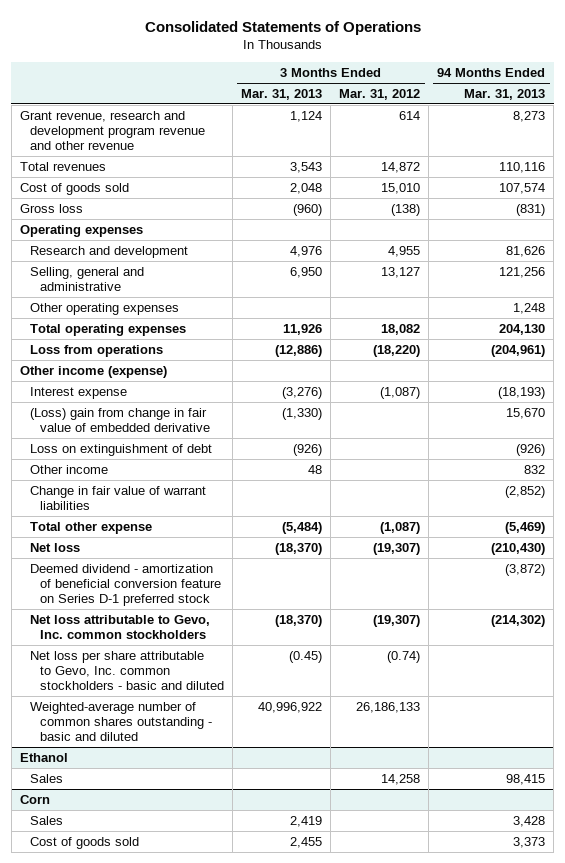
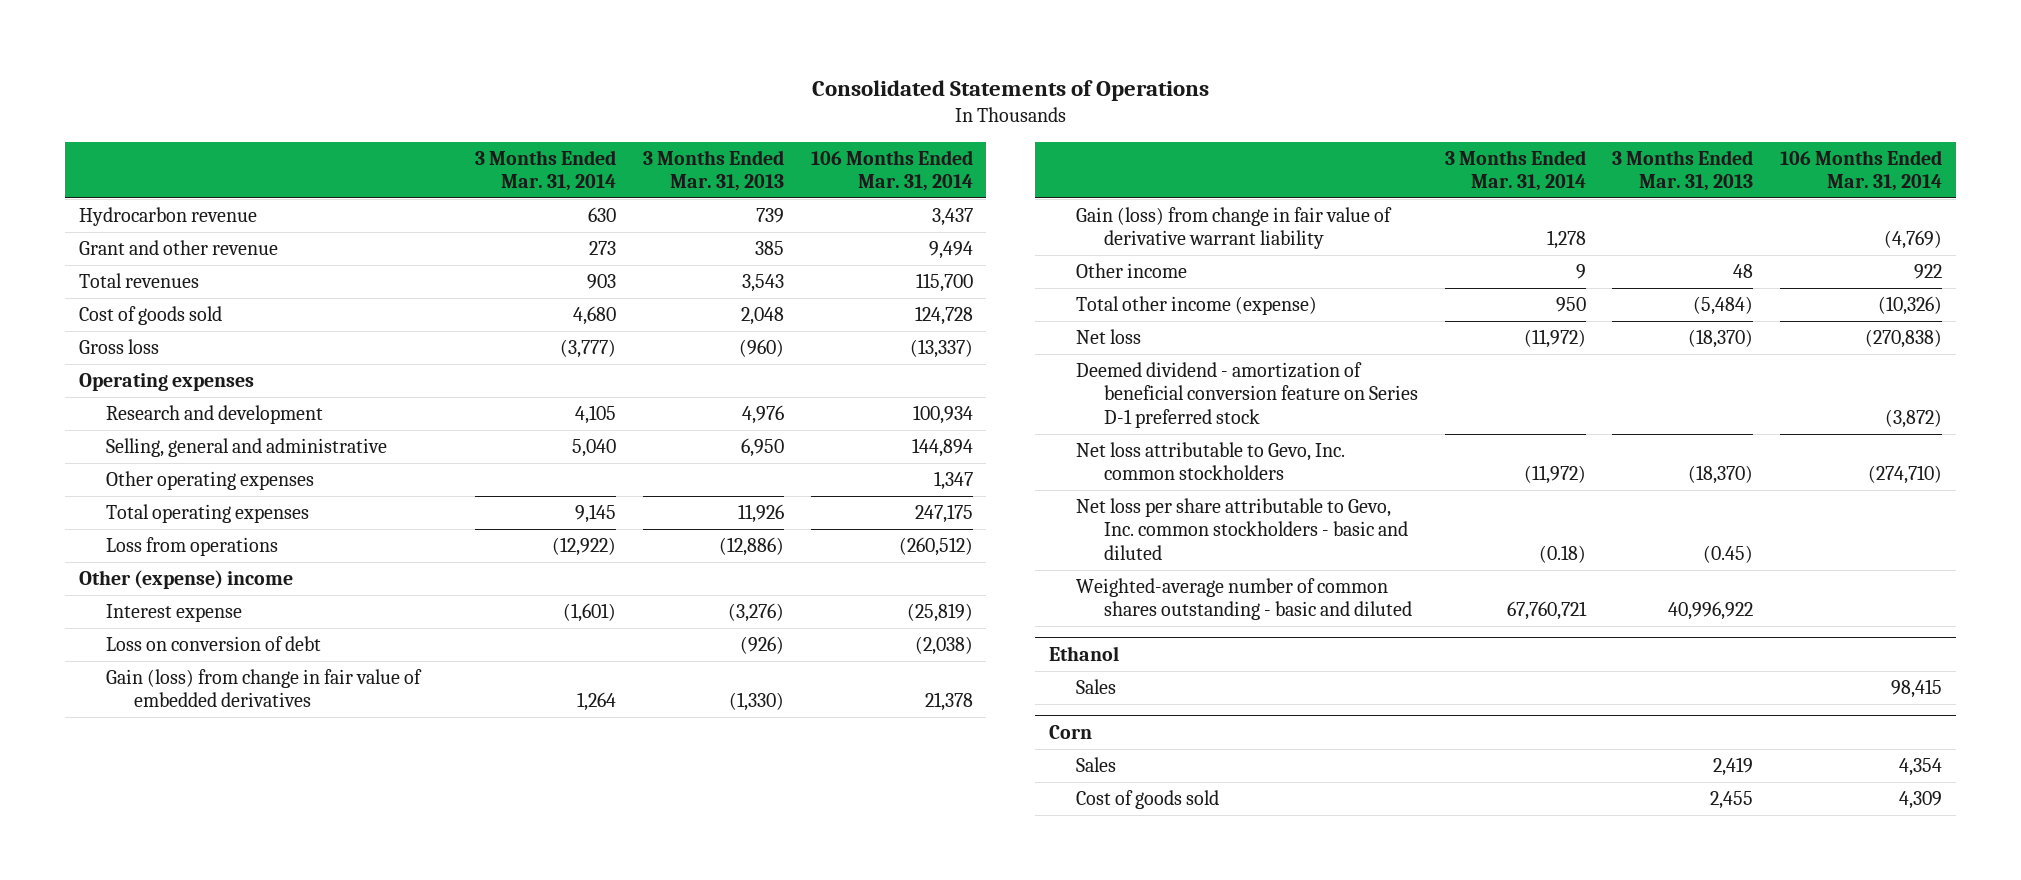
- | 3 Months Ended Mar. 31, 2013 | 3 Months Ended Mar. 31, 2012 | 94 Months Ended Mar. 31, 2013
+ | 3 Months Ended Mar. 31, 2014 | 3 Months Ended Mar. 31, 2013 | 106 Months Ended Mar. 31, 2014
- Grant revenue, research and development program revenue and other revenue | 1,124 | 614 | 8,273
+ Hydrocarbon revenue | 630 | 739 | 3,437
+ Grant and other revenue | 273 | 385 | 9,494
- Other income (expense)
+ Other (expense) income
- (Loss) gain from change in fair value of embedded derivative | (1,330) | | 15,670
- Loss on extinguishment of debt | (926) | | (926)
+ Loss on conversion of debt | | (926) | (2,038)
+ Gain (loss) from change in fair value of embedded derivatives | 1,264 | (1,330) | 21,378
+ Gain (loss) from change in fair value of derivative warrant liability | 1,278 | | (4,769)
- Change in fair value of warrant liabilities | | | (2,852)
- Total other expense | (5,484) | (1,087) | (5,469)
+ Total other income (expense) | 950 | (5,484) | (10,326)

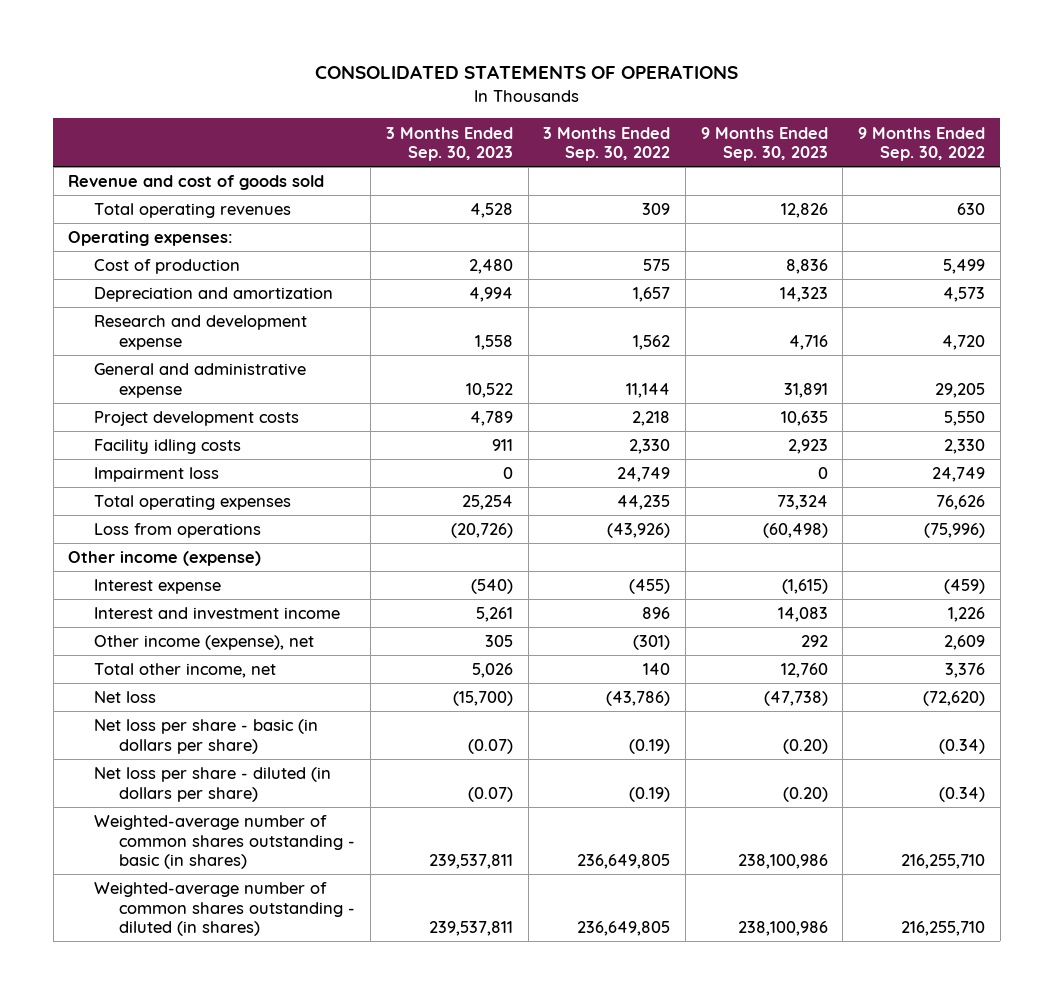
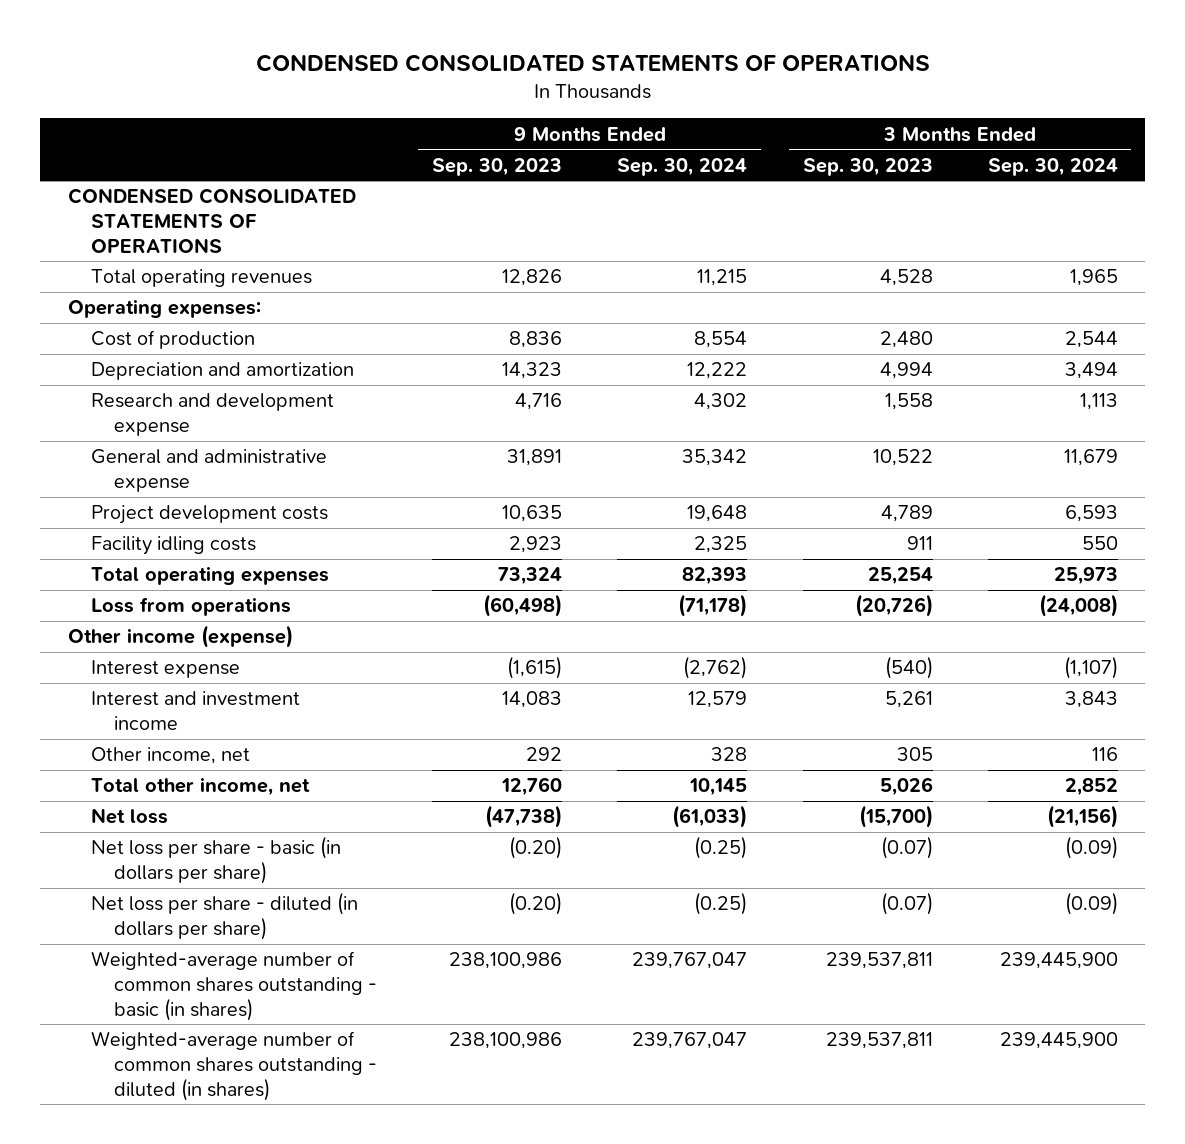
- CONSOLIDATED STATEMENTS OF OPERATIONS
+ CONDENSED CONSOLIDATED STATEMENTS OF OPERATIONS
- | 3 Months Ended Sep. 30, 2023 | 3 Months Ended Sep. 30, 2022 | 9 Months Ended Sep. 30, 2023 | 9 Months Ended Sep. 30, 2022
+ | 9 Months Ended Sep. 30, 2023 | 9 Months Ended Sep. 30, 2024 | 3 Months Ended Sep. 30, 2023 | 3 Months Ended Sep. 30, 2024
- Revenue and cost of goods sold
+ CONDENSED CONSOLIDATED STATEMENTS OF OPERATIONS
- Impairment loss | 0 | 24,749 | 0 | 24,749
- Other income (expense), net | 305 | (301) | 292 | 2,609
+ Other income, net | 292 | 328 | 305 | 116

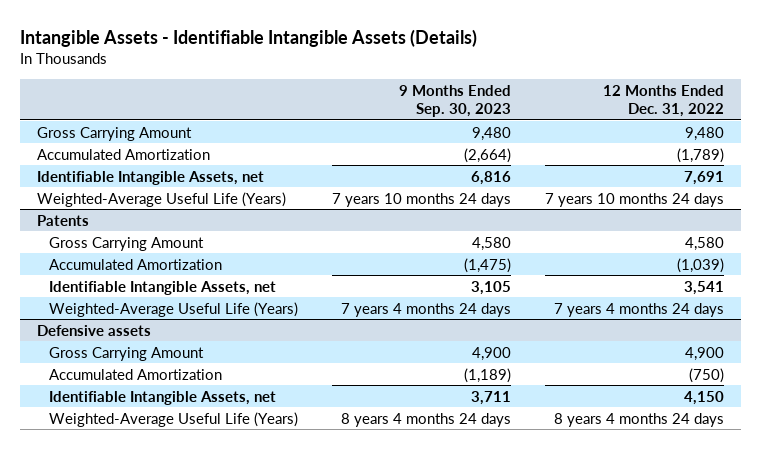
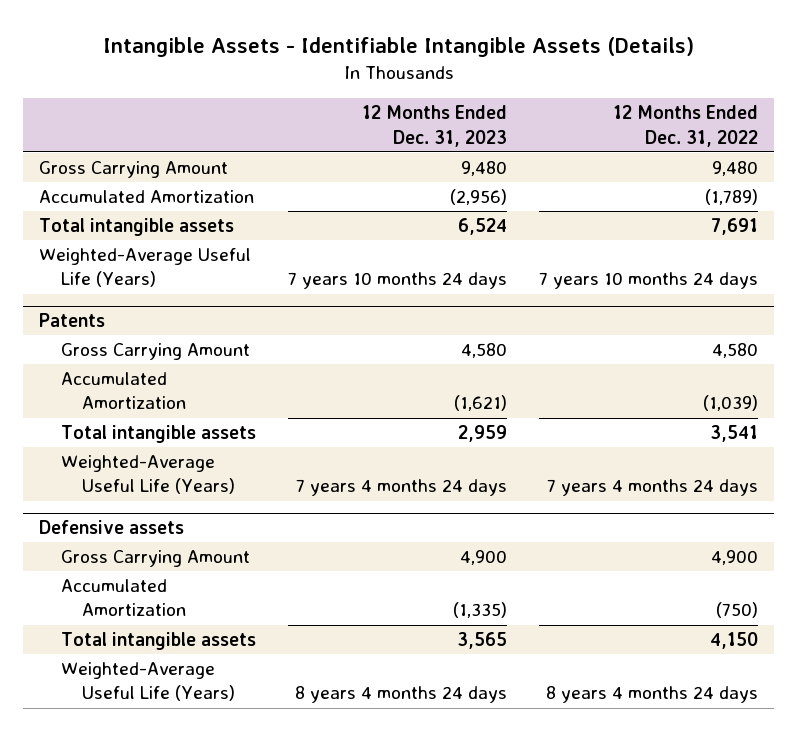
- | 9 Months Ended Sep. 30, 2023 | 12 Months Ended Dec. 31, 2022
+ | 12 Months Ended Dec. 31, 2023 | 12 Months Ended Dec. 31, 2022
- Identifiable Intangible Assets, net | 6,816 | 7,691
+ Total intangible assets | 6,524 | 7,691
@ Patents
- Identifiable Intangible Assets, net | 3,105 | 3,541
+ Total intangible assets | 2,959 | 3,541
@ Defensive assets
- Identifiable Intangible Assets, net | 3,711 | 4,150
+ Total intangible assets | 3,565 | 4,150

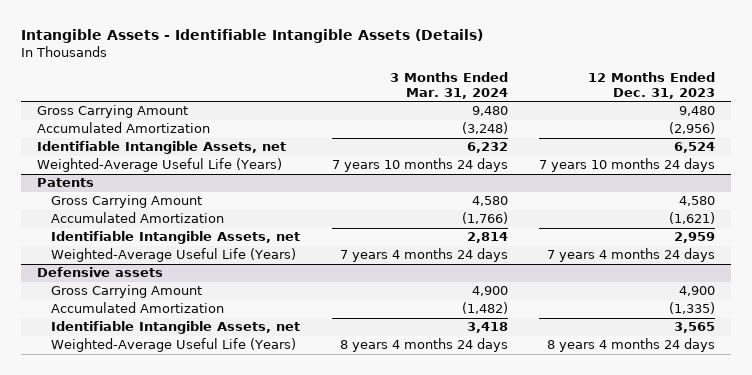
- | 12 Months Ended Dec. 31, 2023 | 12 Months Ended Dec. 31, 2022
+ | 3 Months Ended Mar. 31, 2024 | 12 Months Ended Dec. 31, 2023
- Total intangible assets | 6,524 | 7,691
+ Identifiable Intangible Assets, net | 6,232 | 6,524
@ Patents
- Total intangible assets | 2,959 | 3,541
+ Identifiable Intangible Assets, net | 2,814 | 2,959
@ Defensive assets
- Total intangible assets | 3,565 | 4,150
+ Identifiable Intangible Assets, net | 3,418 | 3,565

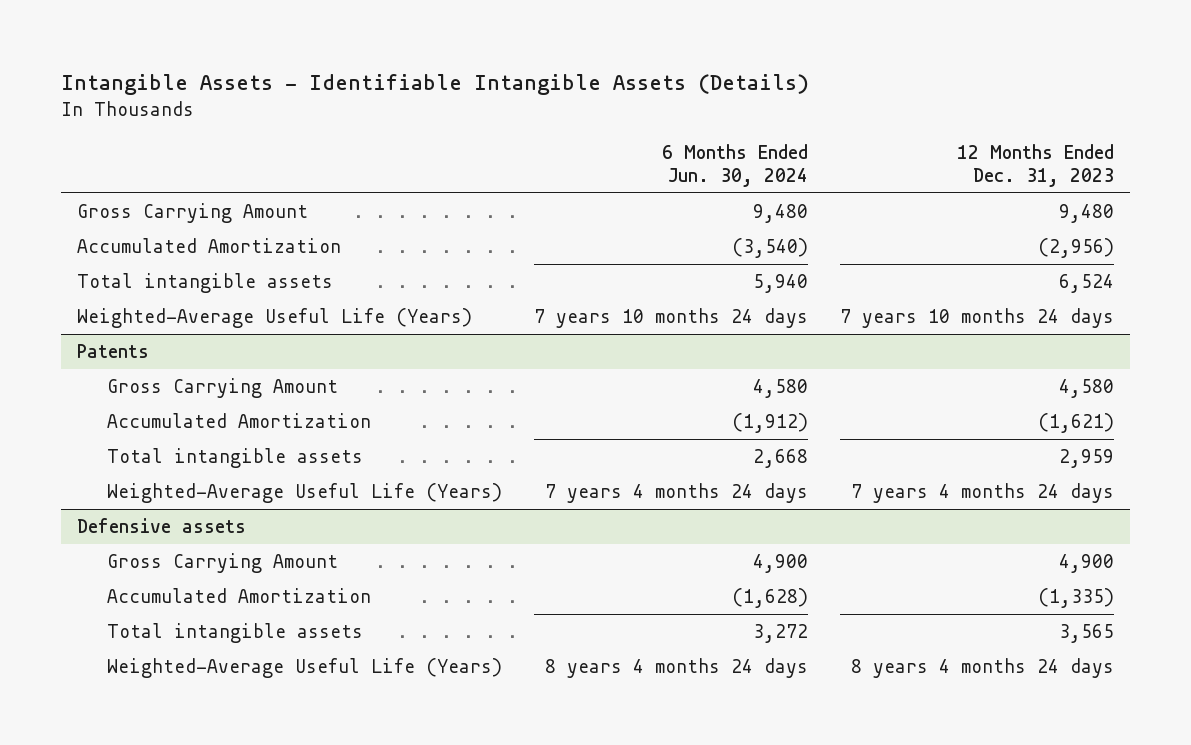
- | 3 Months Ended Mar. 31, 2024 | 12 Months Ended Dec. 31, 2023
+ | 6 Months Ended Jun. 30, 2024 | 12 Months Ended Dec. 31, 2023
- Identifiable Intangible Assets, net | 6,232 | 6,524
+ Total intangible assets | 5,940 | 6,524
@ Patents
- Identifiable Intangible Assets, net | 2,814 | 2,959
+ Total intangible assets | 2,668 | 2,959
@ Defensive assets
- Identifiable Intangible Assets, net | 3,418 | 3,565
+ Total intangible assets | 3,272 | 3,565

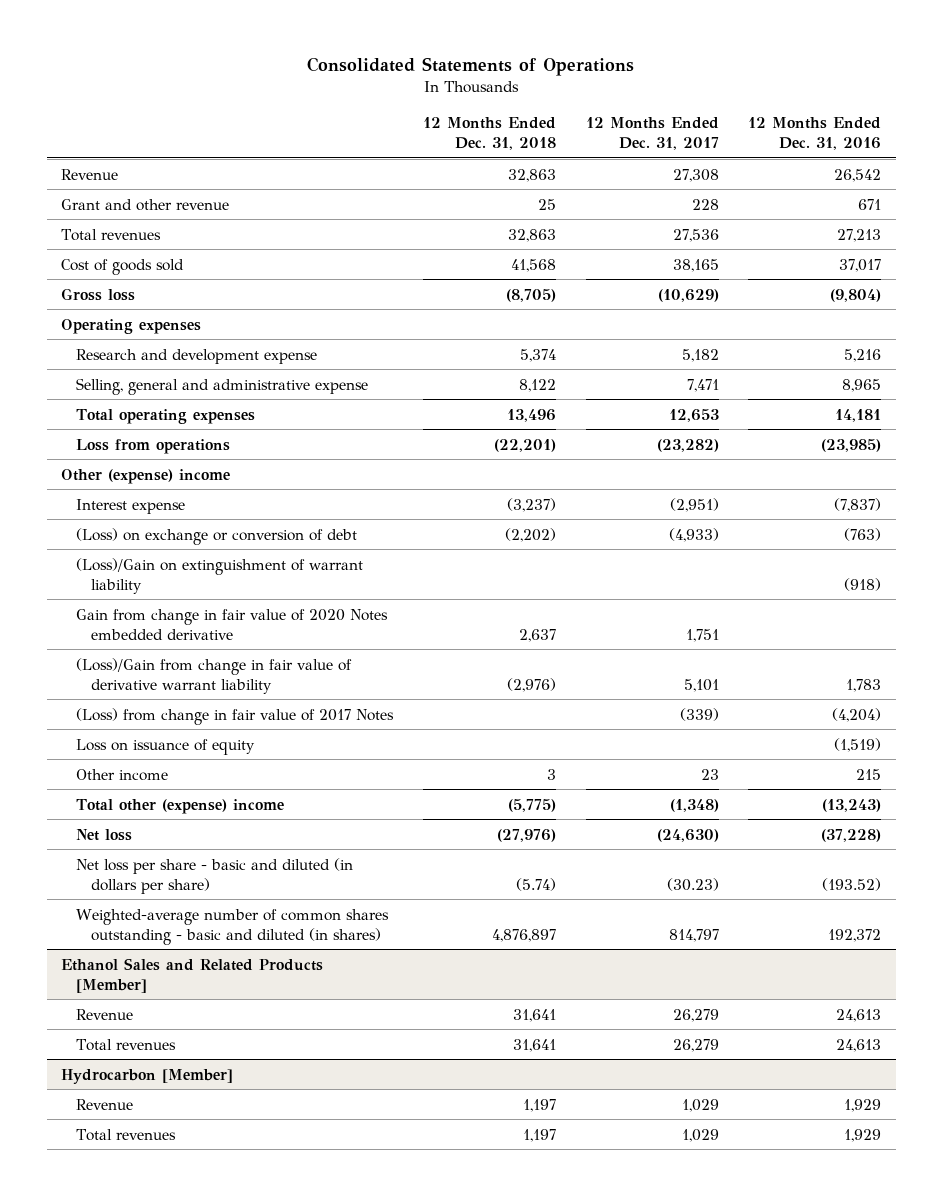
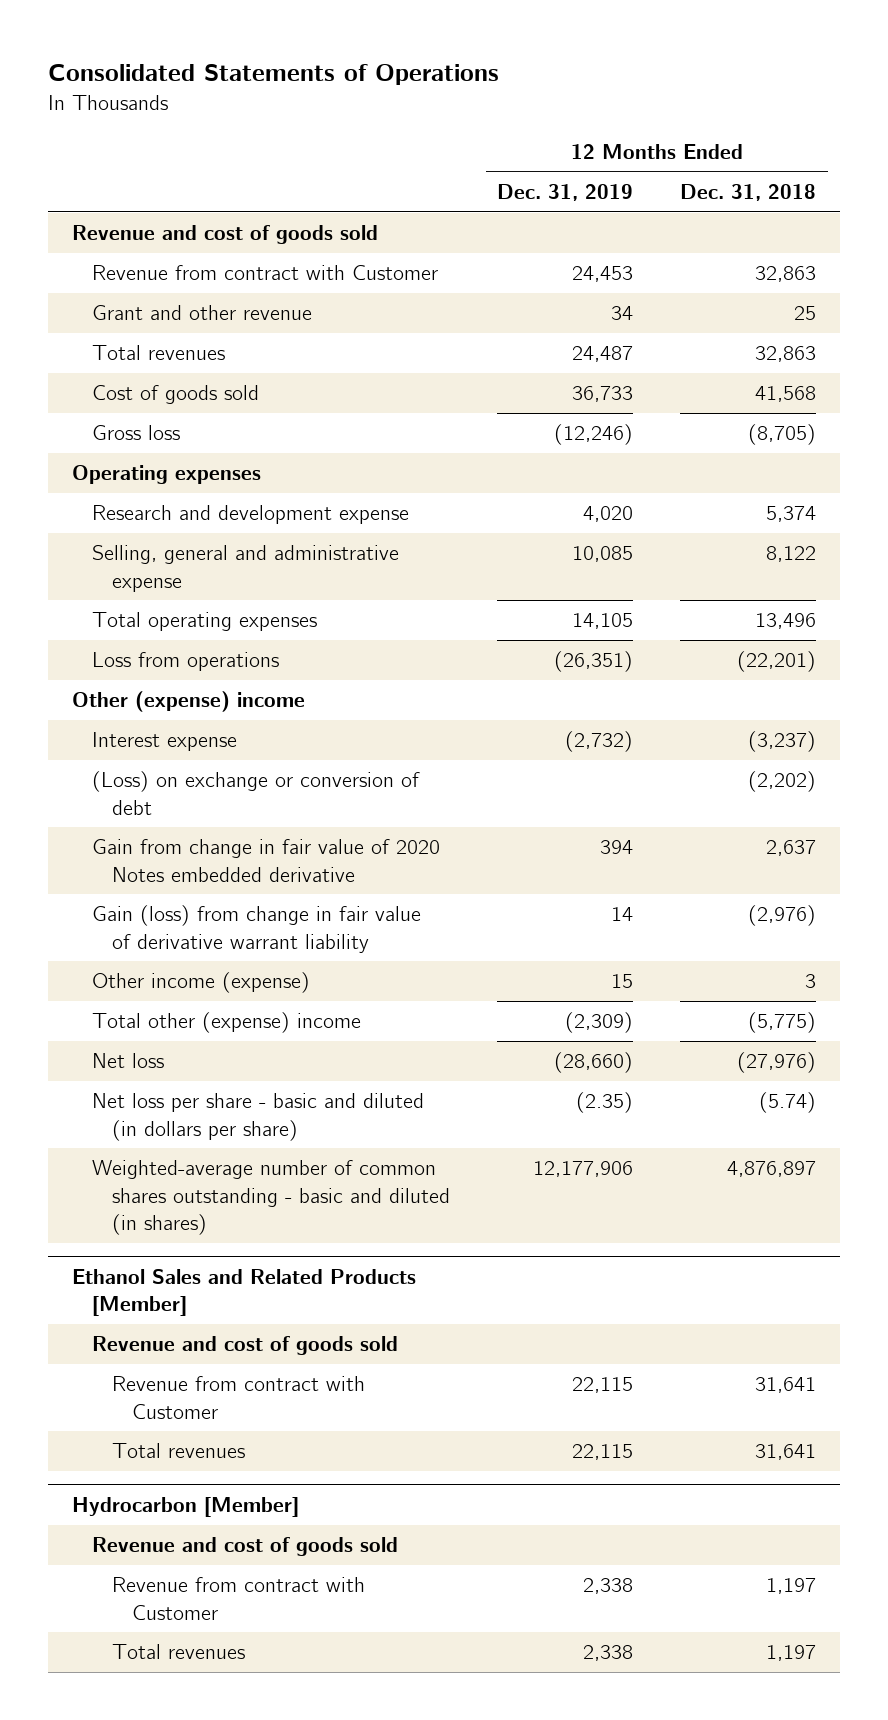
- | 12 Months Ended Dec. 31, 2018 | 12 Months Ended Dec. 31, 2017 | 12 Months Ended Dec. 31, 2016
+ | 12 Months Ended Dec. 31, 2019 | 12 Months Ended Dec. 31, 2018
- Revenue | 32,863 | 27,308 | 26,542
+ Revenue and cost of goods sold
+ Revenue from contract with Customer | 24,453 | 32,863
- (Loss)/Gain on extinguishment of warrant liability | | | (918)
- (Loss)/Gain from change in fair value of derivative warrant liability | (2,976) | 5,101 | 1,783
- (Loss) from change in fair value of 2017 Notes | | (339) | (4,204)
- Loss on issuance of equity | | | (1,519)
- Other income | 3 | 23 | 215
+ Gain (loss) from change in fair value of derivative warrant liability | 14 | (2,976)
+ Other income (expense) | 15 | 3
@ Ethanol Sales and Related Products [Member]
- Revenue | 31,641 | 26,279 | 24,613
+ Revenue and cost of goods sold
+ Revenue from contract with Customer | 22,115 | 31,641
@ Hydrocarbon [Member]
- Revenue | 1,197 | 1,029 | 1,929
+ Revenue and cost of goods sold
+ Revenue from contract with Customer | 2,338 | 1,197

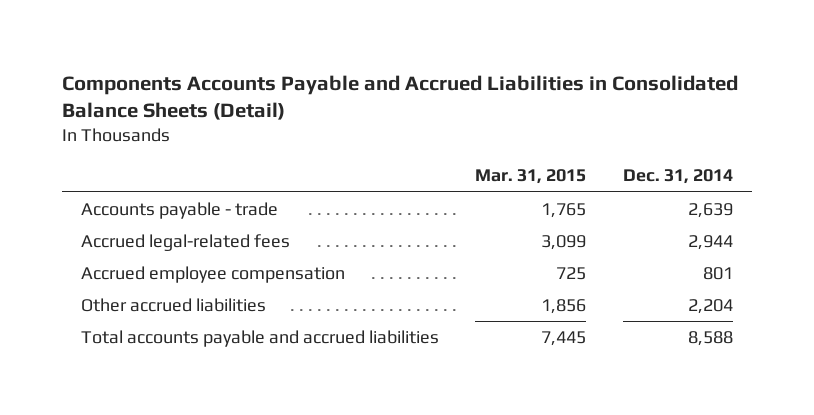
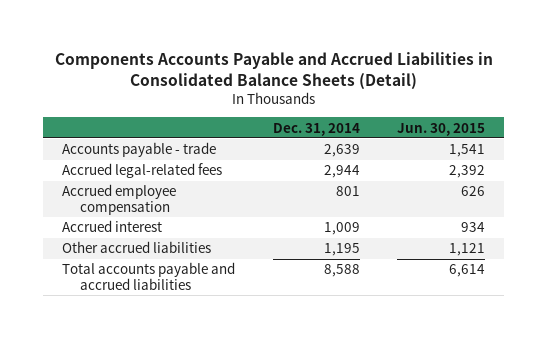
- | Mar. 31, 2015 | Dec. 31, 2014
+ | Dec. 31, 2014 | Jun. 30, 2015
- Other accrued liabilities | 1,856 | 2,204
+ Accrued interest | 1,009 | 934
+ Other accrued liabilities | 1,195 | 1,121

